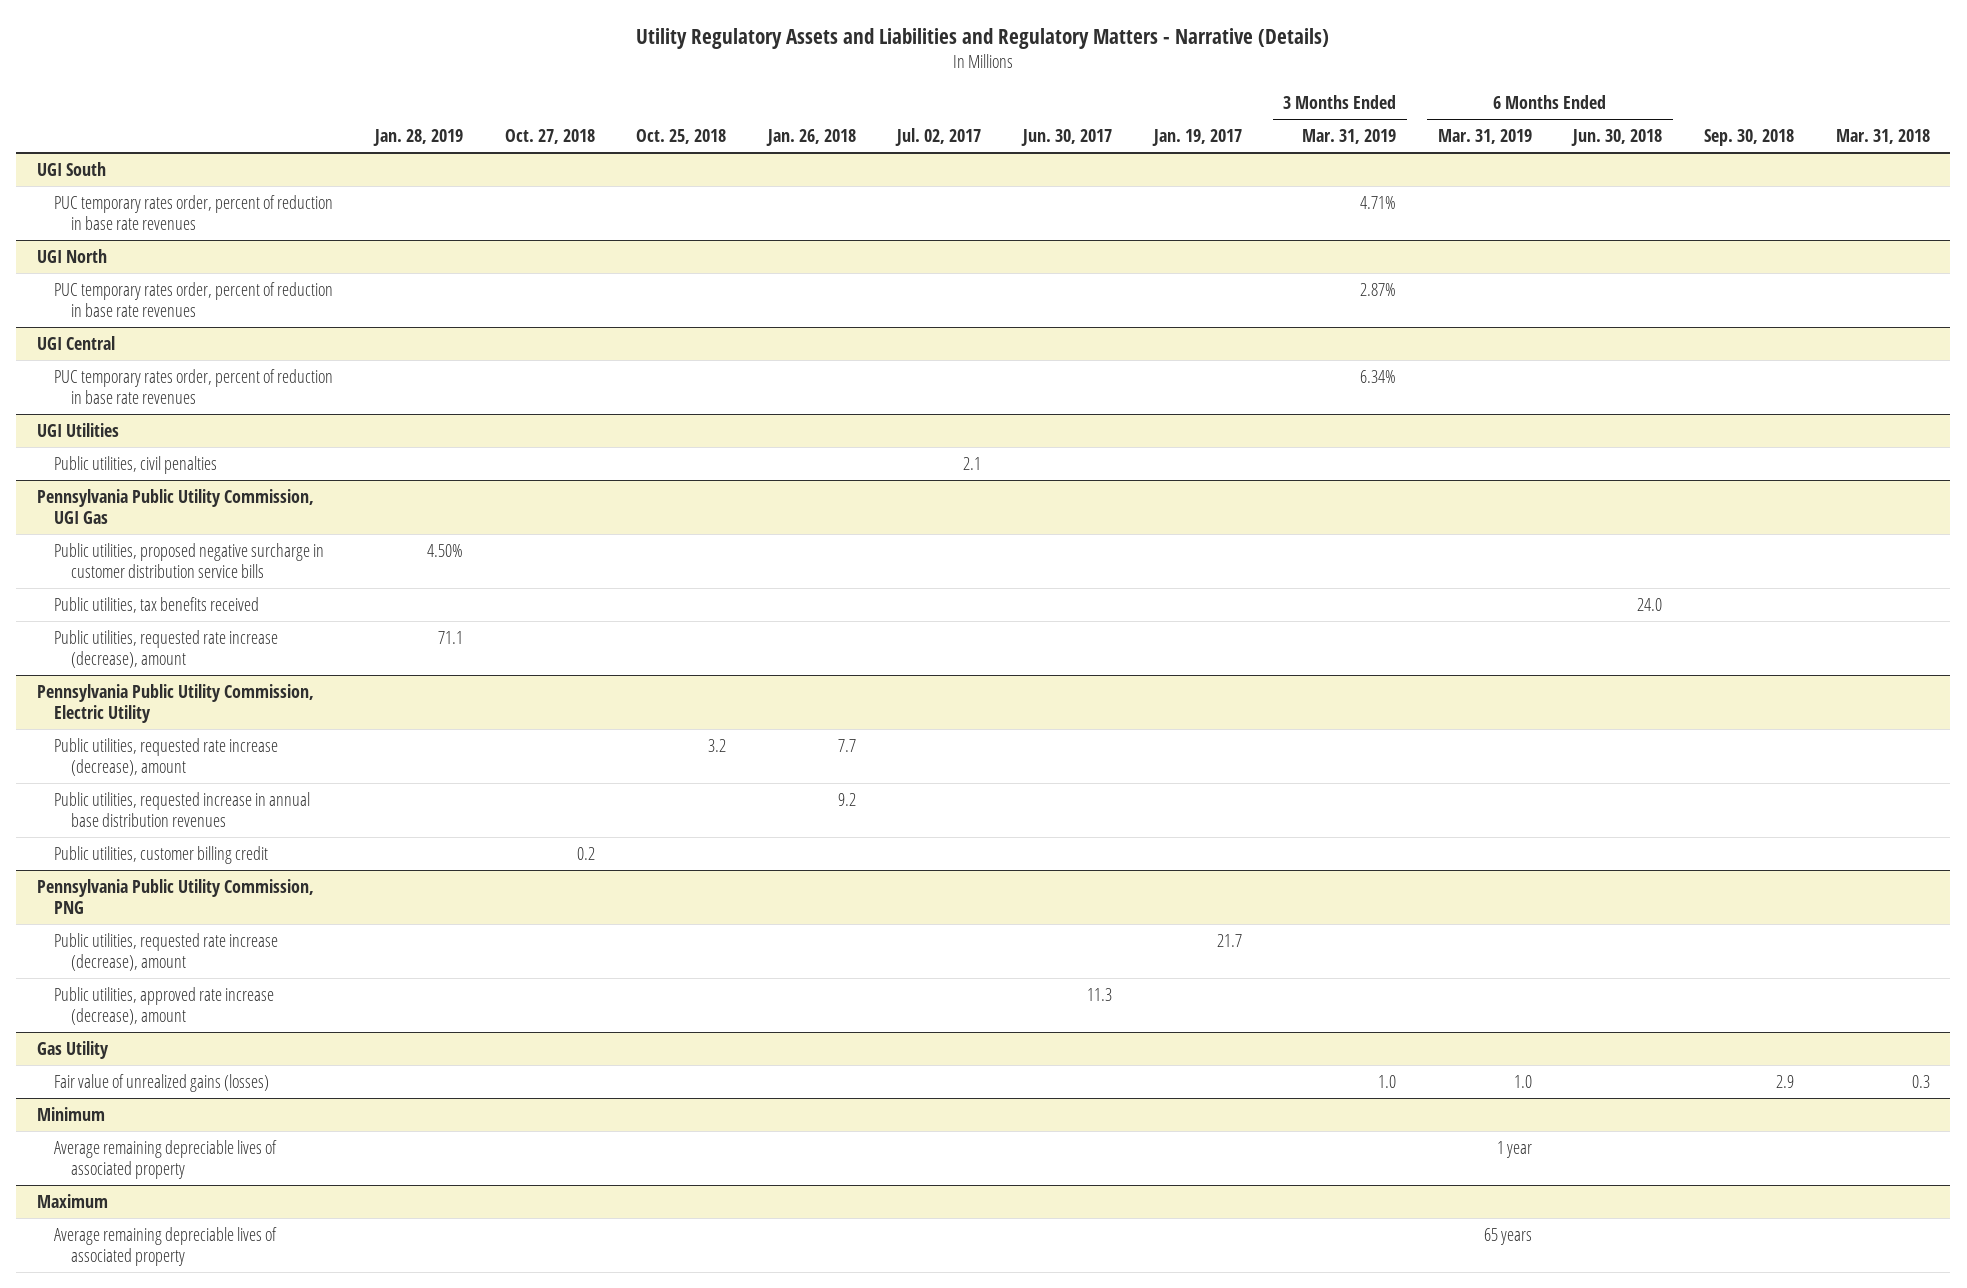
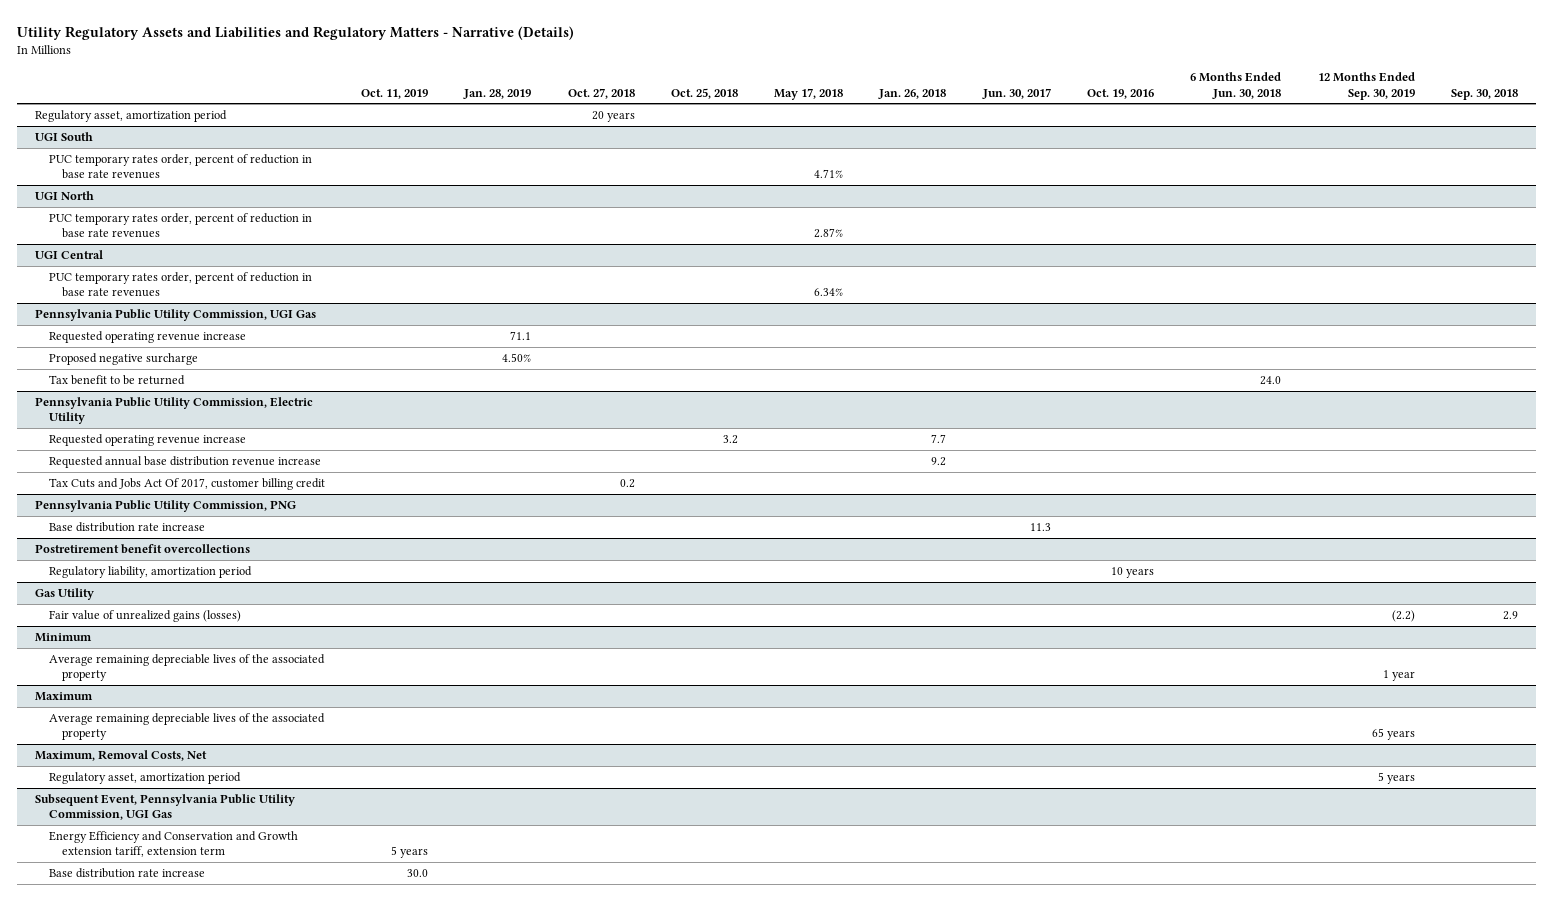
- | Jan. 28, 2019 | Oct. 27, 2018 | Oct. 25, 2018 | Jan. 26, 2018 | Jul. 02, 2017 | Jun. 30, 2017 | Jan. 19, 2017 | 3 Months Ended Mar. 31, 2019 | 6 Months Ended Mar. 31, 2019 | 6 Months Ended Jun. 30, 2018 | Sep. 30, 2018 | Mar. 31, 2018
+ | Oct. 11, 2019 | Jan. 28, 2019 | Oct. 27, 2018 | Oct. 25, 2018 | May 17, 2018 | Jan. 26, 2018 | Jun. 30, 2017 | Oct. 19, 2016 | 6 Months Ended Jun. 30, 2018 | 12 Months Ended Sep. 30, 2019 | Sep. 30, 2018
+ Regulatory asset, amortization period | | | 20 years | | | | | | | |
- UGI Utilities
- Public utilities, civil penalties | | | | | 2.1 | | | | | | |
@ Pennsylvania Public Utility Commission, UGI Gas
- Public utilities, proposed negative surcharge in customer distribution service bills | 4.50% | | | | | | | | | | |
- Public utilities, tax benefits received | | | | | | | | | | 24.0 | |
- Public utilities, requested rate increase (decrease), amount | 71.1 | | | | | | | | | | |
+ Requested operating revenue increase | | 71.1 | | | | | | | | |
+ Proposed negative surcharge | | 4.50% | | | | | | | | |
+ Tax benefit to be returned | | | | | | | | | 24.0 | |
@ Pennsylvania Public Utility Commission, Electric Utility
- Public utilities, requested rate increase (decrease), amount | | | 3.2 | 7.7 | | | | | | | |
- Public utilities, requested increase in annual base distribution revenues | | | | 9.2 | | | | | | | |
- Public utilities, customer billing credit | | 0.2 | | | | | | | | | |
+ Requested operating revenue increase | | | | 3.2 | | 7.7 | | | | |
+ Requested annual base distribution revenue increase | | | | | | 9.2 | | | | |
+ Tax Cuts and Jobs Act Of 2017, customer billing credit | | | 0.2 | | | | | | | |
@ Pennsylvania Public Utility Commission, PNG
- Public utilities, requested rate increase (decrease), amount | | | | | | | 21.7 | | | | |
- Public utilities, approved rate increase (decrease), amount | | | | | | 11.3 | | | | | |
+ Base distribution rate increase | | | | | | | 11.3 | | | |
+ Postretirement benefit overcollections
+ Regulatory liability, amortization period | | | | | | | | 10 years | | |
@ Minimum
- Average remaining depreciable lives of associated property | | | | | | | | | 1 year | | |
+ Average remaining depreciable lives of the associated property | | | | | | | | | | 1 year |
@ Maximum
- Average remaining depreciable lives of associated property | | | | | | | | | 65 years | | |
+ Average remaining depreciable lives of the associated property | | | | | | | | | | 65 years |
+ Maximum, Removal Costs, Net
+ Regulatory asset, amortization period | | | | | | | | | | 5 years |
+ Subsequent Event, Pennsylvania Public Utility Commission, UGI Gas
+ Energy Efficiency and Conservation and Growth extension tariff, extension term | 5 years | | | | | | | | | |
+ Base distribution rate increase | 30.0 | | | | | | | | | |

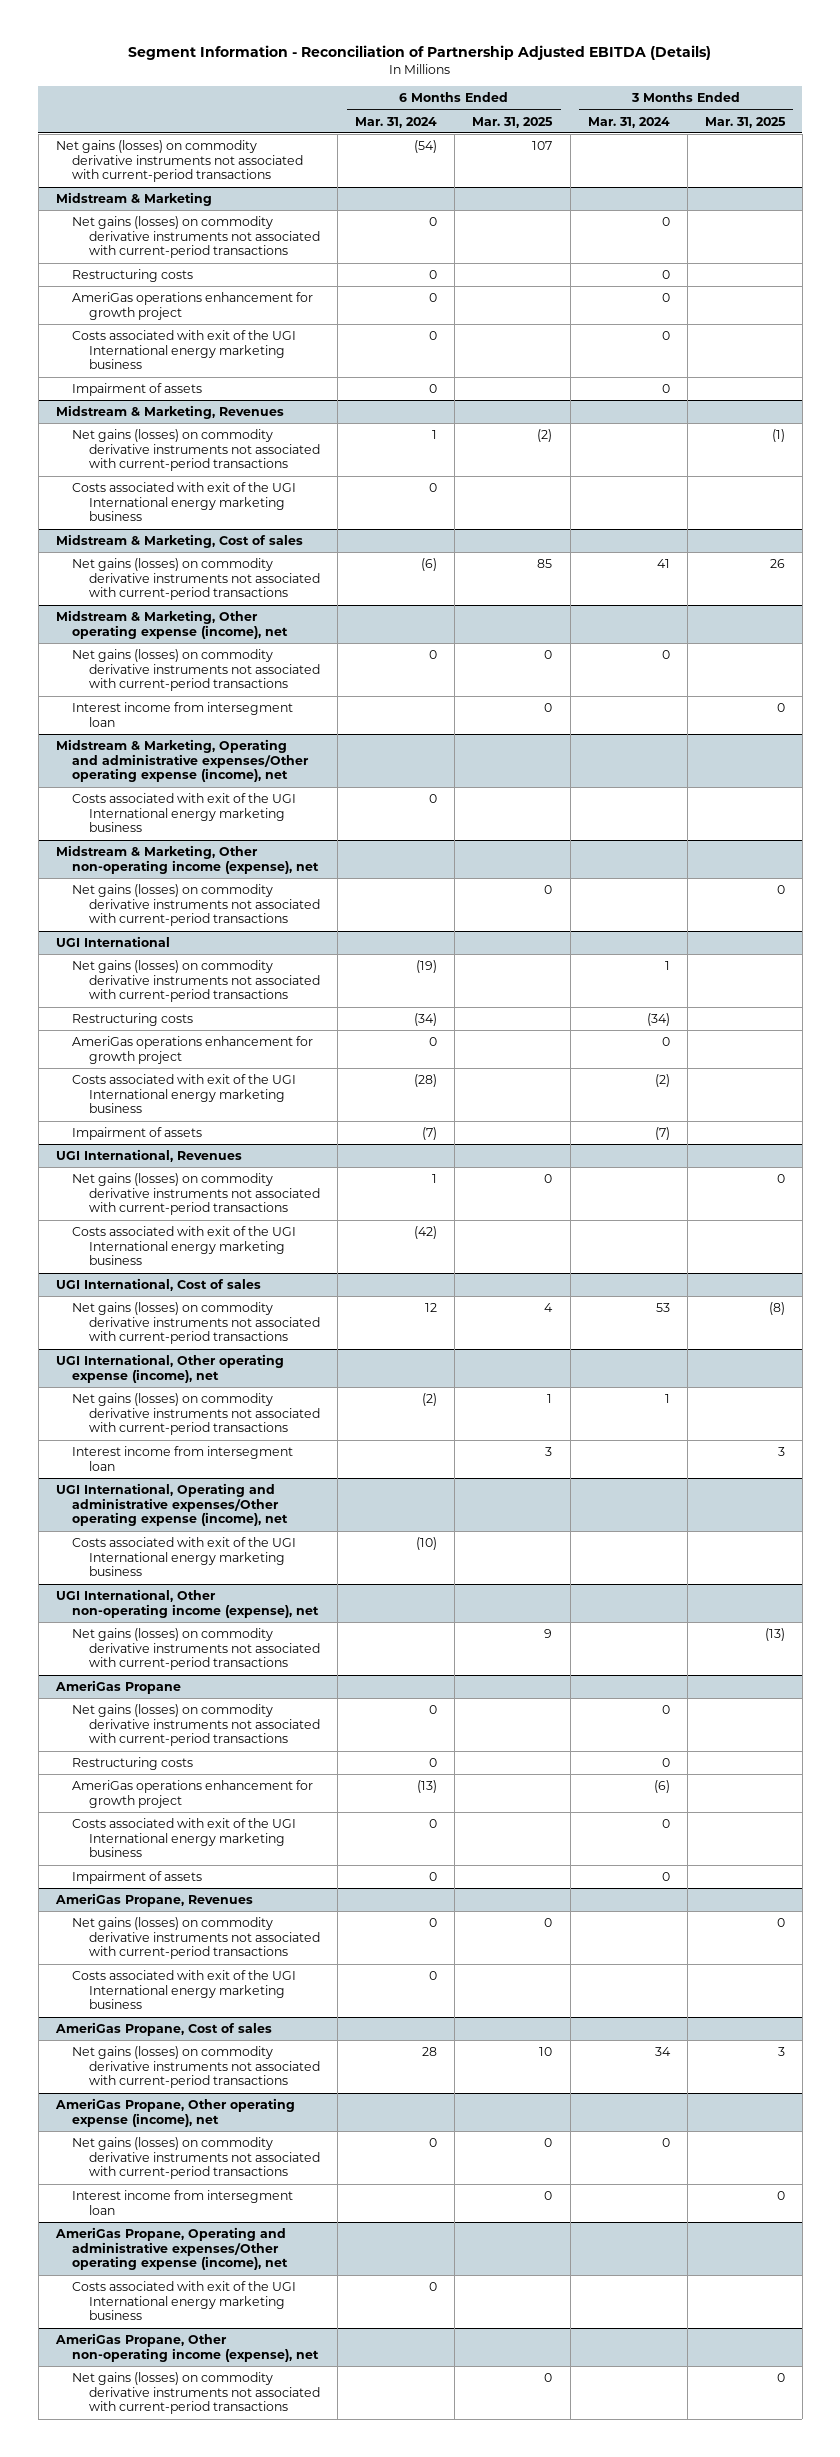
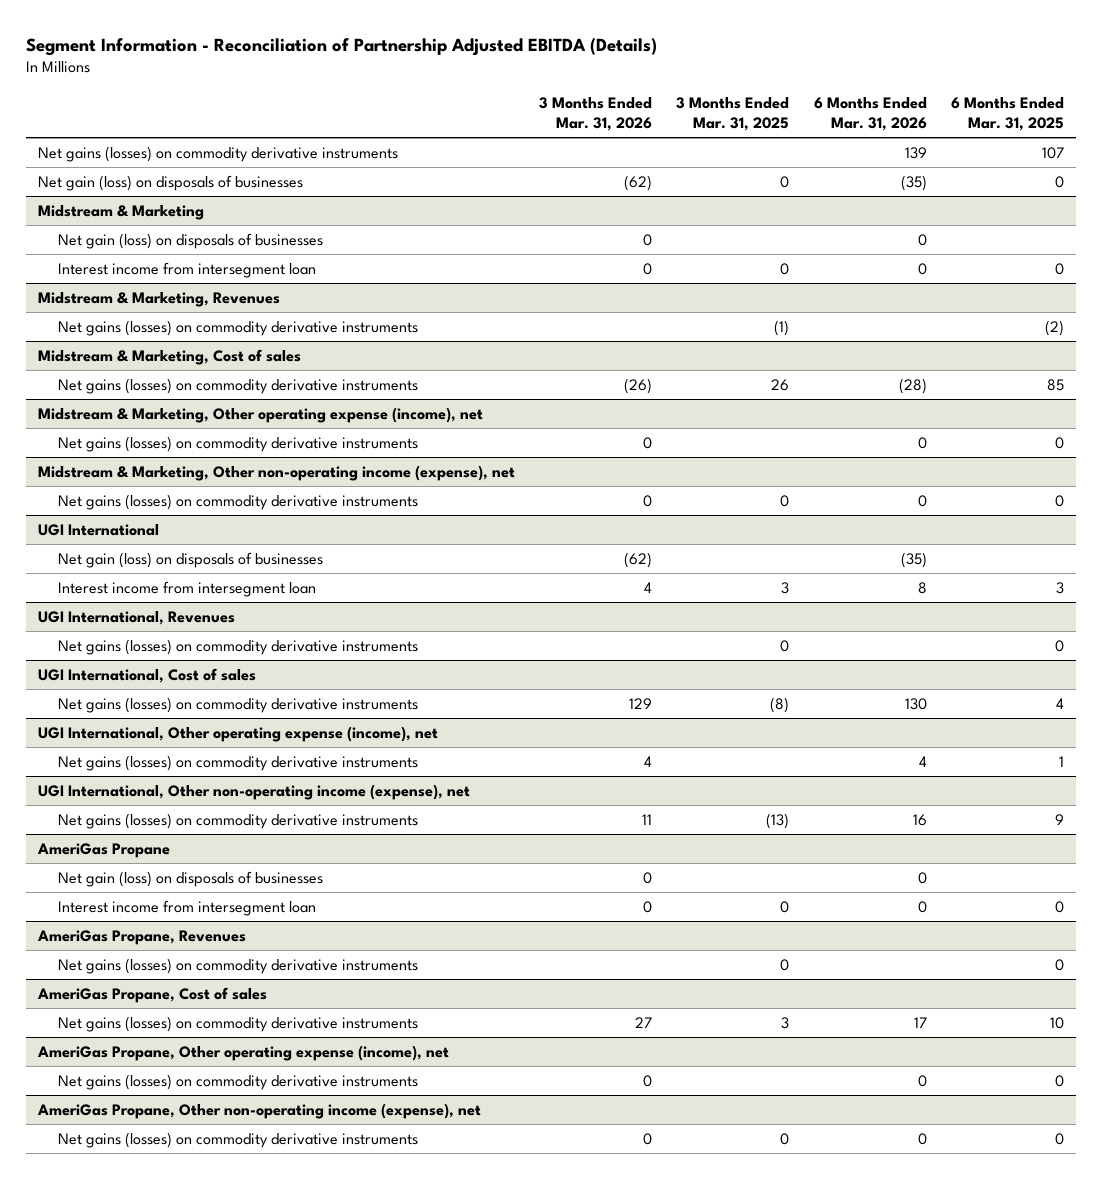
- | 6 Months Ended Mar. 31, 2024 | 6 Months Ended Mar. 31, 2025 | 3 Months Ended Mar. 31, 2024 | 3 Months Ended Mar. 31, 2025
+ | 3 Months Ended Mar. 31, 2026 | 3 Months Ended Mar. 31, 2025 | 6 Months Ended Mar. 31, 2026 | 6 Months Ended Mar. 31, 2025
- Net gains (losses) on commodity derivative instruments not associated with current-period transactions | (54) | 107 | |
+ Net gains (losses) on commodity derivative instruments | | | 139 | 107
+ Net gain (loss) on disposals of businesses | (62) | 0 | (35) | 0
@ Midstream & Marketing
- Net gains (losses) on commodity derivative instruments not associated with current-period transactions | 0 | | 0 |
- Restructuring costs | 0 | | 0 |
- AmeriGas operations enhancement for growth project | 0 | | 0 |
- Costs associated with exit of the UGI International energy marketing business | 0 | | 0 |
- Impairment of assets | 0 | | 0 |
+ Net gain (loss) on disposals of businesses | 0 | | 0 |
+ Interest income from intersegment loan | 0 | 0 | 0 | 0
@ Midstream & Marketing, Revenues
- Net gains (losses) on commodity derivative instruments not associated with current-period transactions | 1 | (2) | | (1)
- Costs associated with exit of the UGI International energy marketing business | 0 | | |
+ Net gains (losses) on commodity derivative instruments | | (1) | | (2)
@ Midstream & Marketing, Cost of sales
- Net gains (losses) on commodity derivative instruments not associated with current-period transactions | (6) | 85 | 41 | 26
+ Net gains (losses) on commodity derivative instruments | (26) | 26 | (28) | 85
@ Midstream & Marketing, Other operating expense (income), net
- Net gains (losses) on commodity derivative instruments not associated with current-period transactions | 0 | 0 | 0 |
- Interest income from intersegment loan | | 0 | | 0
- Midstream & Marketing, Operating and administrative expenses/Other operating expense (income), net
- Costs associated with exit of the UGI International energy marketing business | 0 | | |
@ Midstream & Marketing, Other operating expense (income), net
+ Net gains (losses) on commodity derivative instruments | 0 | | 0 | 0
@ Midstream & Marketing, Other non-operating income (expense), net
- Net gains (losses) on commodity derivative instruments not associated with current-period transactions | | 0 | | 0
+ Net gains (losses) on commodity derivative instruments | 0 | 0 | 0 | 0
@ UGI International
- Net gains (losses) on commodity derivative instruments not associated with current-period transactions | (19) | | 1 |
- Restructuring costs | (34) | | (34) |
- AmeriGas operations enhancement for growth project | 0 | | 0 |
- Costs associated with exit of the UGI International energy marketing business | (28) | | (2) |
- Impairment of assets | (7) | | (7) |
+ Net gain (loss) on disposals of businesses | (62) | | (35) |
+ Interest income from intersegment loan | 4 | 3 | 8 | 3
@ UGI International, Revenues
- Net gains (losses) on commodity derivative instruments not associated with current-period transactions | 1 | 0 | | 0
- Costs associated with exit of the UGI International energy marketing business | (42) | | |
+ Net gains (losses) on commodity derivative instruments | | 0 | | 0
@ UGI International, Cost of sales
- Net gains (losses) on commodity derivative instruments not associated with current-period transactions | 12 | 4 | 53 | (8)
+ Net gains (losses) on commodity derivative instruments | 129 | (8) | 130 | 4
@ UGI International, Other operating expense (income), net
- Net gains (losses) on commodity derivative instruments not associated with current-period transactions | (2) | 1 | 1 |
- Interest income from intersegment loan | | 3 | | 3
- UGI International, Operating and administrative expenses/Other operating expense (income), net
- Costs associated with exit of the UGI International energy marketing business | (10) | | |
@ UGI International, Other operating expense (income), net
+ Net gains (losses) on commodity derivative instruments | 4 | | 4 | 1
@ UGI International, Other non-operating income (expense), net
- Net gains (losses) on commodity derivative instruments not associated with current-period transactions | | 9 | | (13)
+ Net gains (losses) on commodity derivative instruments | 11 | (13) | 16 | 9
@ AmeriGas Propane
- Net gains (losses) on commodity derivative instruments not associated with current-period transactions | 0 | | 0 |
- Restructuring costs | 0 | | 0 |
- AmeriGas operations enhancement for growth project | (13) | | (6) |
- Costs associated with exit of the UGI International energy marketing business | 0 | | 0 |
- Impairment of assets | 0 | | 0 |
+ Net gain (loss) on disposals of businesses | 0 | | 0 |
+ Interest income from intersegment loan | 0 | 0 | 0 | 0
@ AmeriGas Propane, Revenues
- Net gains (losses) on commodity derivative instruments not associated with current-period transactions | 0 | 0 | | 0
- Costs associated with exit of the UGI International energy marketing business | 0 | | |
+ Net gains (losses) on commodity derivative instruments | | 0 | | 0
@ AmeriGas Propane, Cost of sales
- Net gains (losses) on commodity derivative instruments not associated with current-period transactions | 28 | 10 | 34 | 3
+ Net gains (losses) on commodity derivative instruments | 27 | 3 | 17 | 10
@ AmeriGas Propane, Other operating expense (income), net
- Net gains (losses) on commodity derivative instruments not associated with current-period transactions | 0 | 0 | 0 |
- Interest income from intersegment loan | | 0 | | 0
- AmeriGas Propane, Operating and administrative expenses/Other operating expense (income), net
- Costs associated with exit of the UGI International energy marketing business | 0 | | |
@ AmeriGas Propane, Other operating expense (income), net
+ Net gains (losses) on commodity derivative instruments | 0 | | 0 | 0
@ AmeriGas Propane, Other non-operating income (expense), net
- Net gains (losses) on commodity derivative instruments not associated with current-period transactions | | 0 | | 0
+ Net gains (losses) on commodity derivative instruments | 0 | 0 | 0 | 0

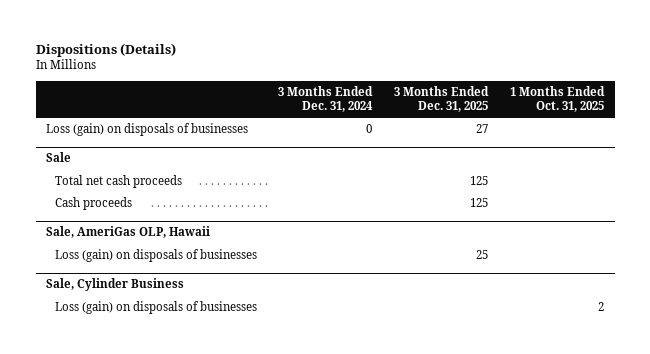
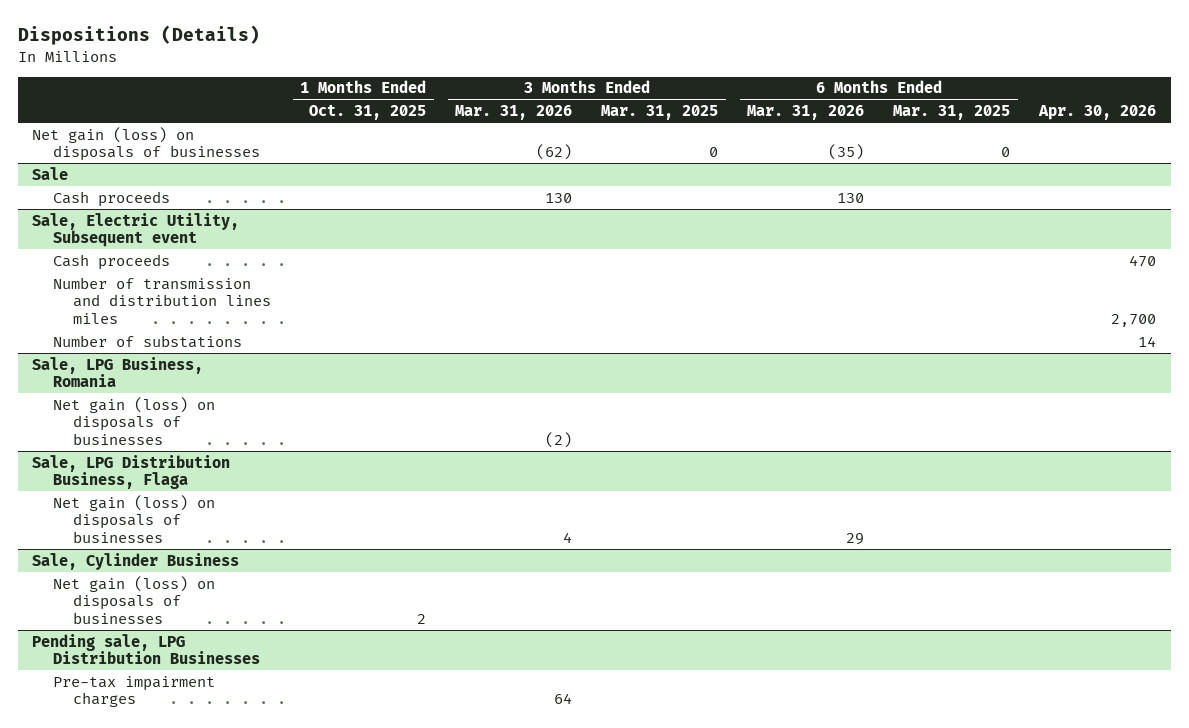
- | 3 Months Ended Dec. 31, 2024 | 3 Months Ended Dec. 31, 2025 | 1 Months Ended Oct. 31, 2025
+ | 1 Months Ended Oct. 31, 2025 | 3 Months Ended Mar. 31, 2026 | 3 Months Ended Mar. 31, 2025 | 6 Months Ended Mar. 31, 2026 | 6 Months Ended Mar. 31, 2025 | Apr. 30, 2026
- Loss (gain) on disposals of businesses | 0 | 27 |
+ Net gain (loss) on disposals of businesses | | (62) | 0 | (35) | 0 |
@ Sale
- Total net cash proceeds | | 125 |
- Sale, AmeriGas OLP, Hawaii
- Loss (gain) on disposals of businesses | | 25 |
+ Sale, Electric Utility, Subsequent event
+ Cash proceeds | | | | | | 470
+ Number of transmission and distribution lines miles | | | | | | 2,700
+ Number of substations | | | | | | 14
+ Sale, LPG Business, Romania
+ Net gain (loss) on disposals of businesses | | (2) | | | |
+ Sale, LPG Distribution Business, Flaga
+ Net gain (loss) on disposals of businesses | | 4 | | 29 | |
@ Sale, Cylinder Business
- Loss (gain) on disposals of businesses | | | 2
+ Net gain (loss) on disposals of businesses | 2 | | | | |
+ Pending sale, LPG Distribution Businesses
+ Pre-tax impairment charges | | 64 | | | |

